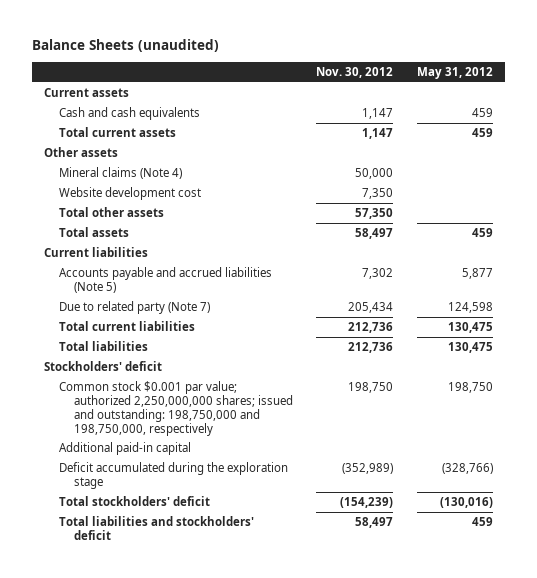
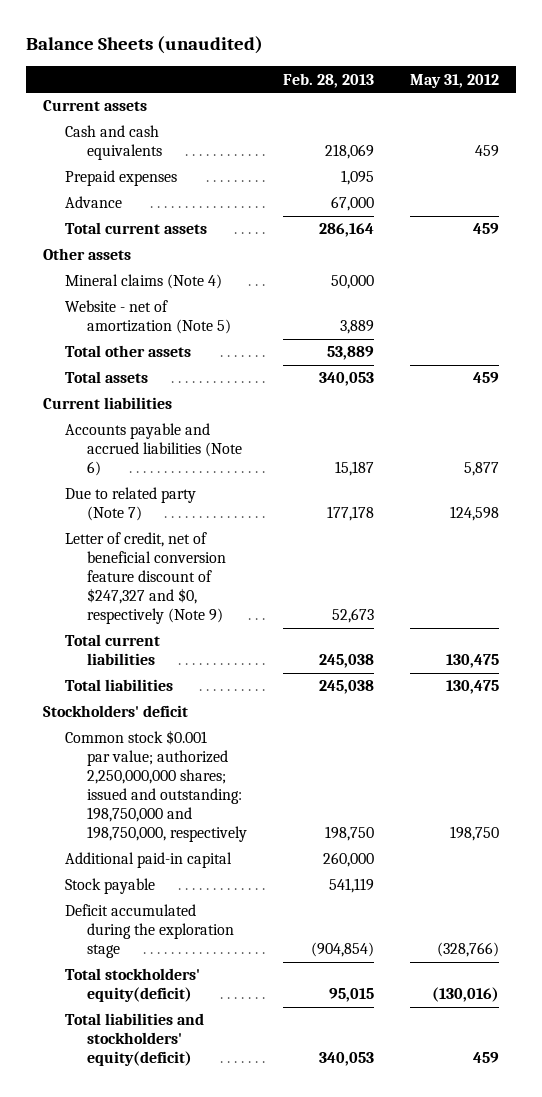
- | Nov. 30, 2012 | May 31, 2012
+ | Feb. 28, 2013 | May 31, 2012
+ Prepaid expenses | 1,095 |
+ Advance | 67,000 |
- Website development cost | 7,350 |
+ Website - net of amortization (Note 5) | 3,889 |
- Accounts payable and accrued liabilities (Note 5) | 7,302 | 5,877
+ Accounts payable and accrued liabilities (Note 6) | 15,187 | 5,877
+ Letter of credit, net of beneficial conversion feature discount of $247,327 and $0, respectively (Note 9) | 52,673 |
+ Stock payable | 541,119 |
- Total stockholders' deficit | (154,239) | (130,016)
- Total liabilities and stockholders' deficit | 58,497 | 459
+ Total stockholders' equity(deficit) | 95,015 | (130,016)
+ Total liabilities and stockholders' equity(deficit) | 340,053 | 459

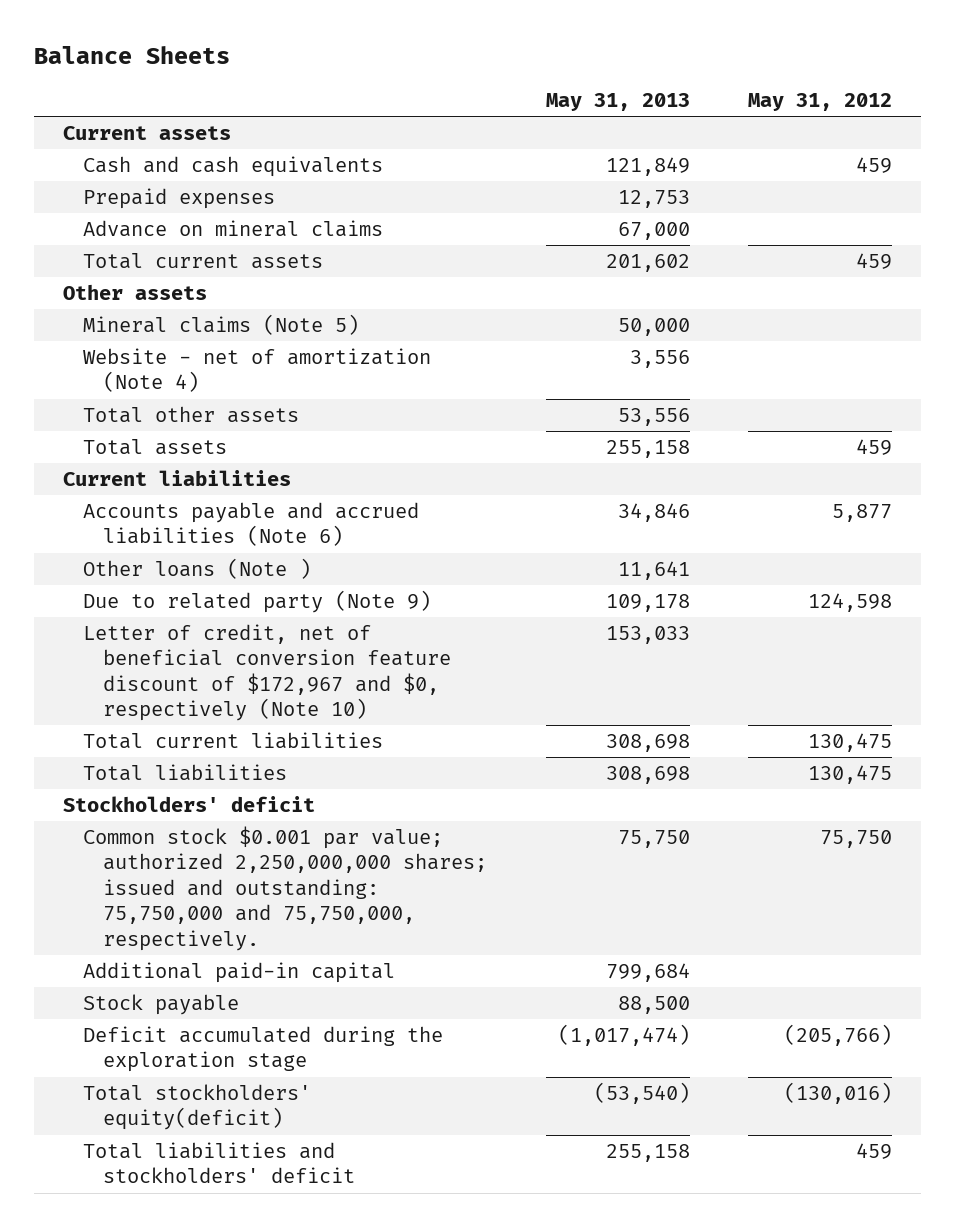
- Balance Sheets (unaudited)
+ Balance Sheets
- | Feb. 28, 2013 | May 31, 2012
+ | May 31, 2013 | May 31, 2012
- Advance | 67,000 |
+ Advance on mineral claims | 67,000 |
- Mineral claims (Note 4) | 50,000 |
- Website - net of amortization (Note 5) | 3,889 |
+ Mineral claims (Note 5) | 50,000 |
+ Website - net of amortization (Note 4) | 3,556 |
- Due to related party (Note 7) | 177,178 | 124,598
- Letter of credit, net of beneficial conversion feature discount of $247,327 and $0, respectively (Note 9) | 52,673 |
+ Other loans (Note ) | 11,641 |
+ Due to related party (Note 9) | 109,178 | 124,598
+ Letter of credit, net of beneficial conversion feature discount of $172,967 and $0, respectively (Note 10) | 153,033 |
- Common stock $0.001 par value; authorized 2,250,000,000 shares; issued and outstanding: 198,750,000 and 198,750,000, respectively | 198,750 | 198,750
+ Common stock $0.001 par value; authorized 2,250,000,000 shares; issued and outstanding: 75,750,000 and 75,750,000, respectively. | 75,750 | 75,750
- Deficit accumulated during the exploration stage | (904,854) | (328,766)
+ Deficit accumulated during the exploration stage | (1,017,474) | (205,766)
- Total liabilities and stockholders' equity(deficit) | 340,053 | 459
+ Total liabilities and stockholders' deficit | 255,158 | 459

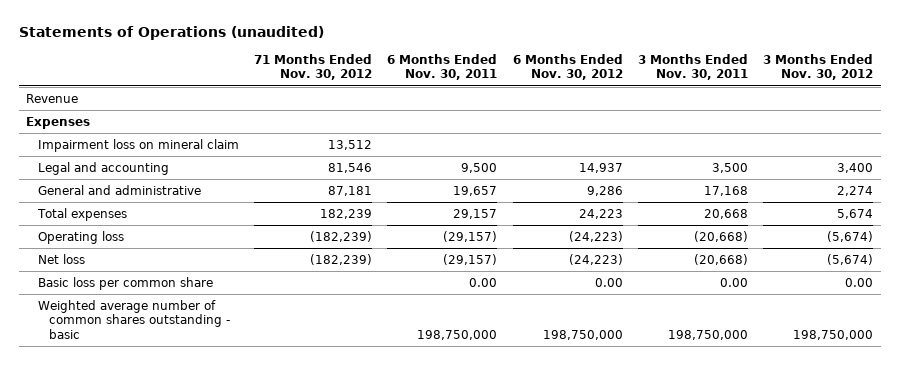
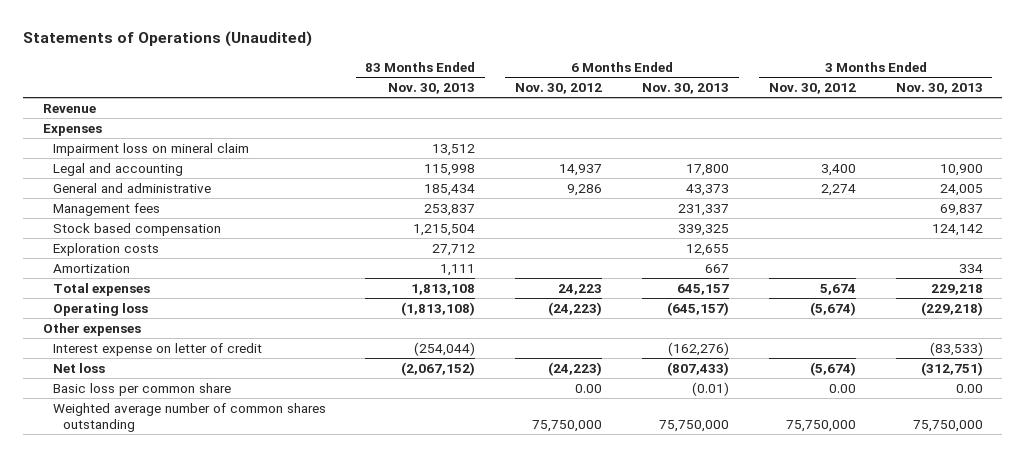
- Statements of Operations (unaudited)
+ Statements of Operations (Unaudited)
- | 71 Months Ended Nov. 30, 2012 | 6 Months Ended Nov. 30, 2011 | 6 Months Ended Nov. 30, 2012 | 3 Months Ended Nov. 30, 2011 | 3 Months Ended Nov. 30, 2012
+ | 83 Months Ended Nov. 30, 2013 | 6 Months Ended Nov. 30, 2012 | 6 Months Ended Nov. 30, 2013 | 3 Months Ended Nov. 30, 2012 | 3 Months Ended Nov. 30, 2013
+ Management fees | 253,837 | | 231,337 | | 69,837
+ Stock based compensation | 1,215,504 | | 339,325 | | 124,142
+ Exploration costs | 27,712 | | 12,655 | |
+ Amortization | 1,111 | | 667 | | 334
+ Other expenses
+ Interest expense on letter of credit | (254,044) | | (162,276) | | (83,533)
- Weighted average number of common shares outstanding - basic | | 198,750,000 | 198,750,000 | 198,750,000 | 198,750,000
+ Weighted average number of common shares outstanding | | 75,750,000 | 75,750,000 | 75,750,000 | 75,750,000

